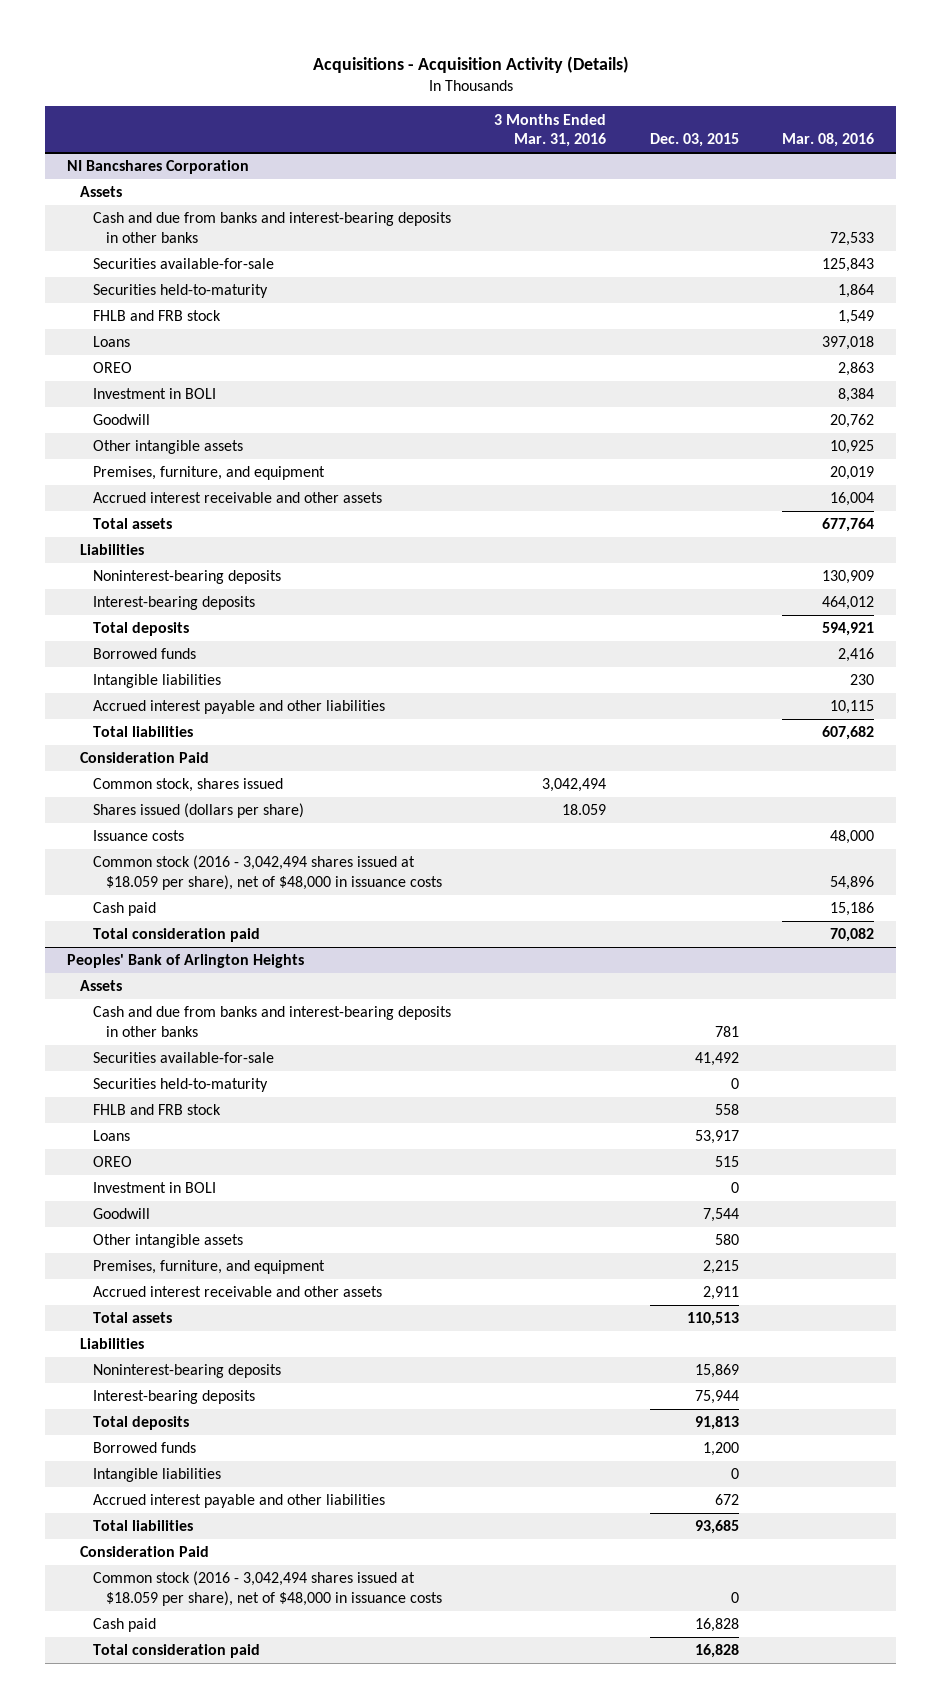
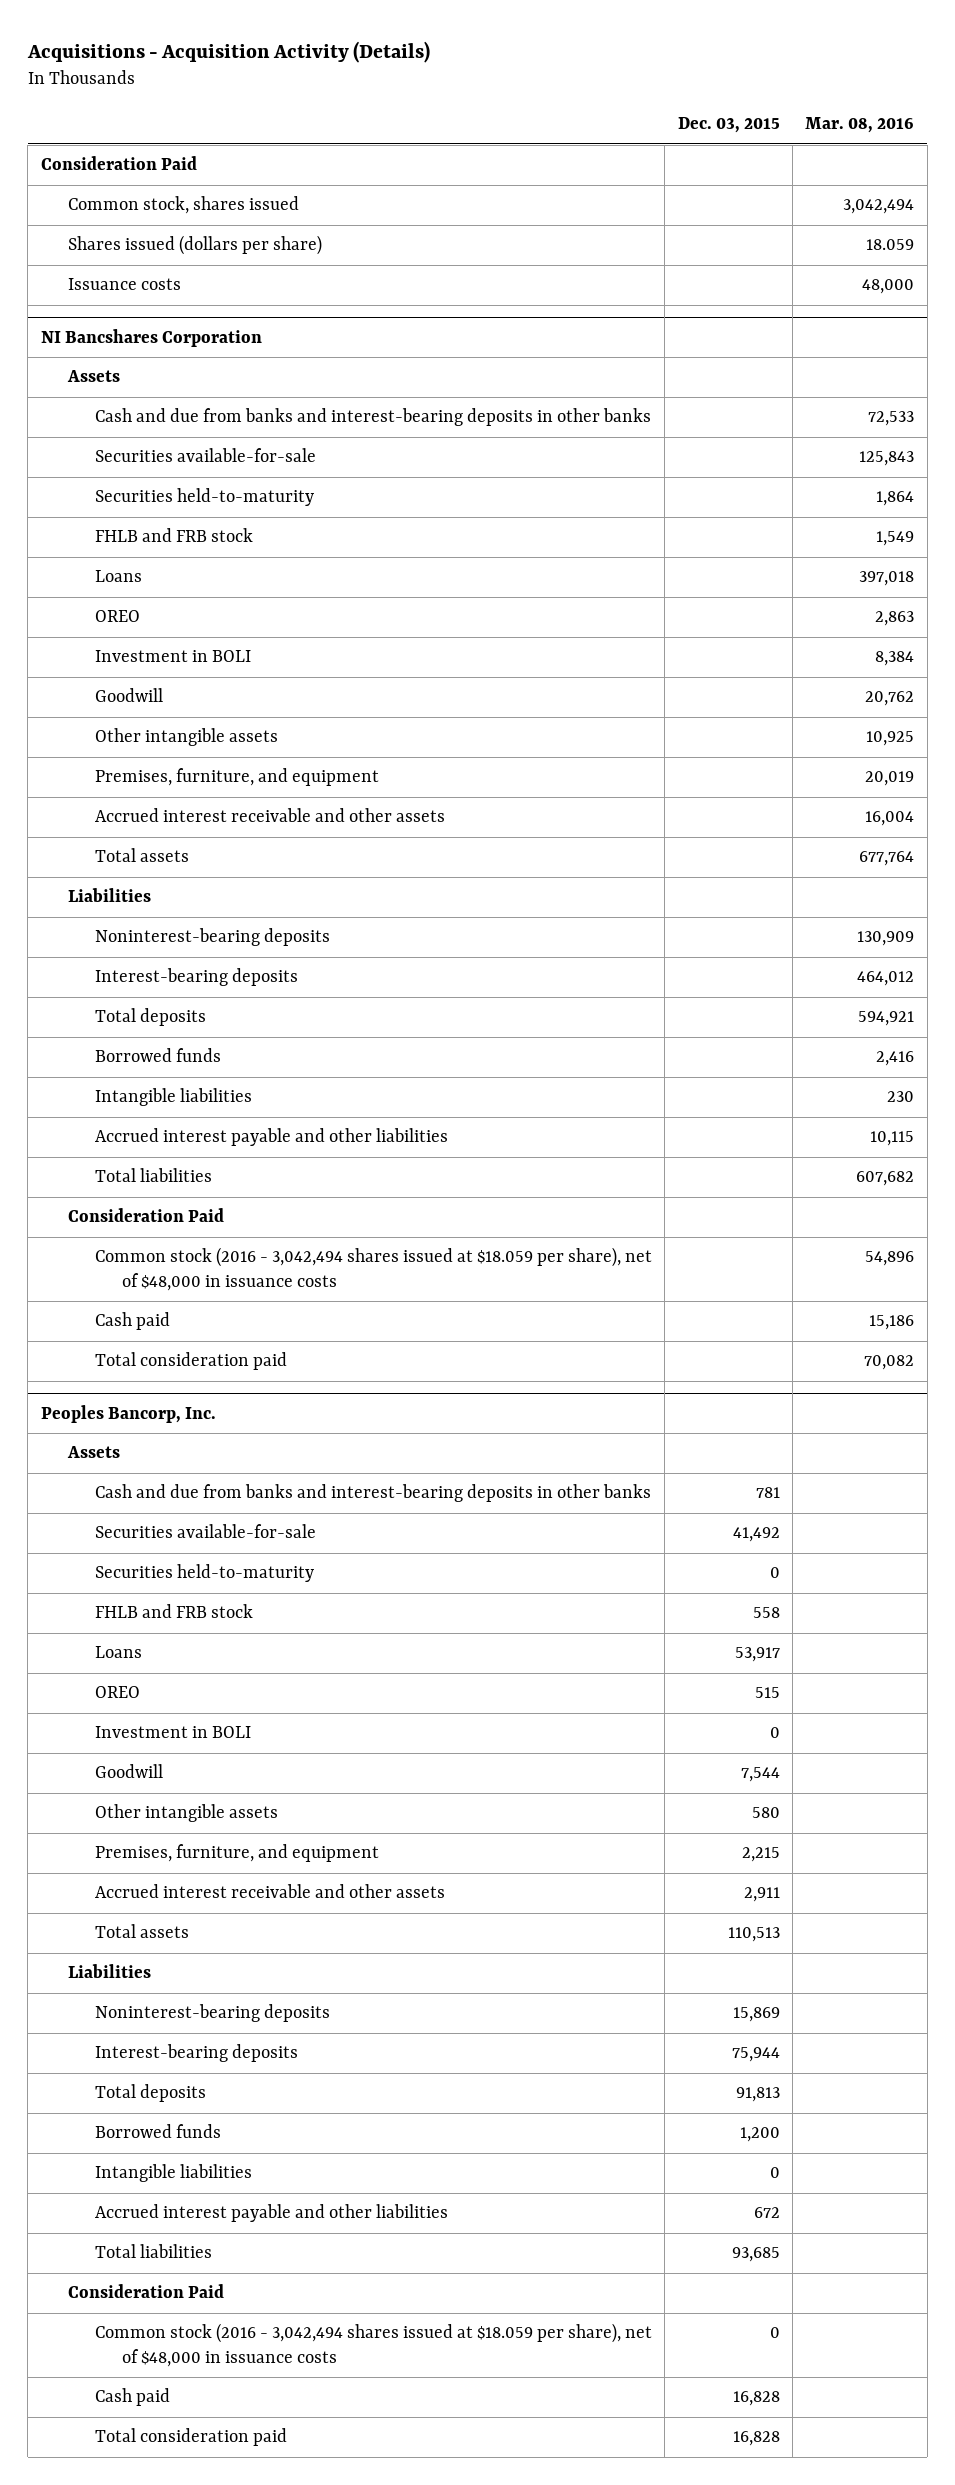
- | 3 Months Ended Mar. 31, 2016 | Dec. 03, 2015 | Mar. 08, 2016
+ | Dec. 03, 2015 | Mar. 08, 2016
+ Consideration Paid
+ Common stock, shares issued | | 3,042,494
+ Shares issued (dollars per share) | | 18.059
+ Issuance costs | | 48,000
@ NI Bancshares Corporation
- Common stock, shares issued | 3,042,494 | |
- Shares issued (dollars per share) | 18.059 | |
- Issuance costs | | | 48,000
- Peoples' Bank of Arlington Heights
+ Peoples Bancorp, Inc.

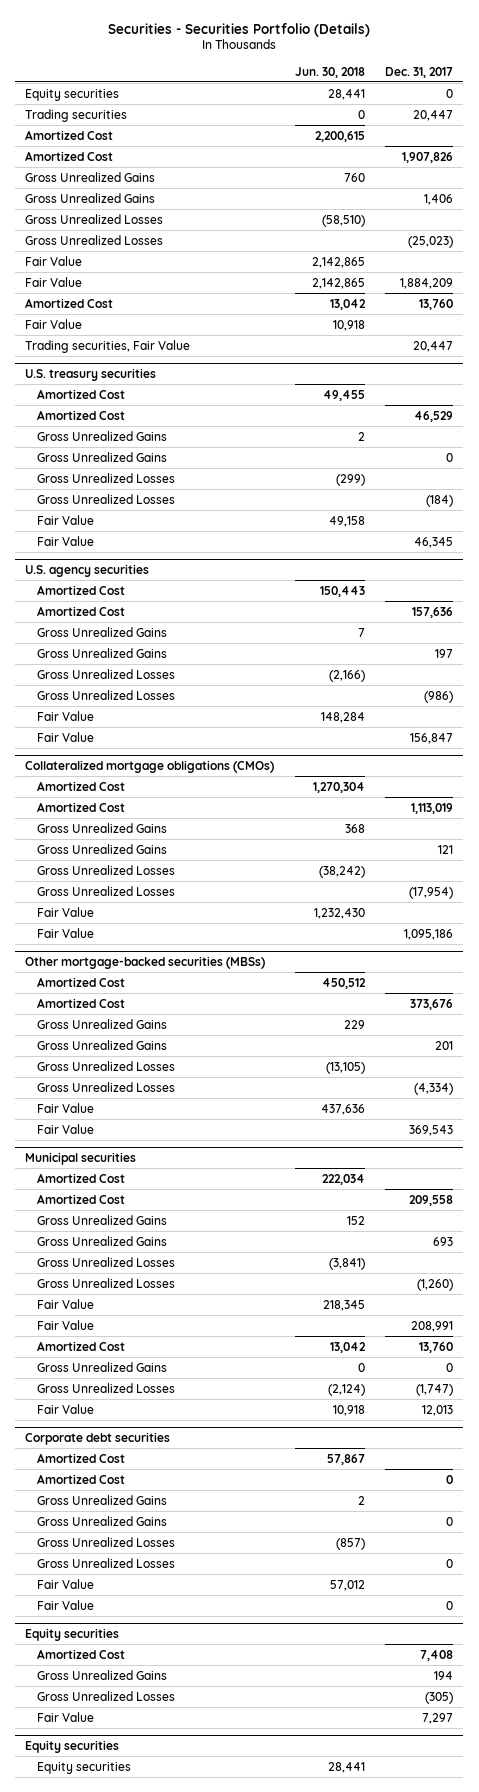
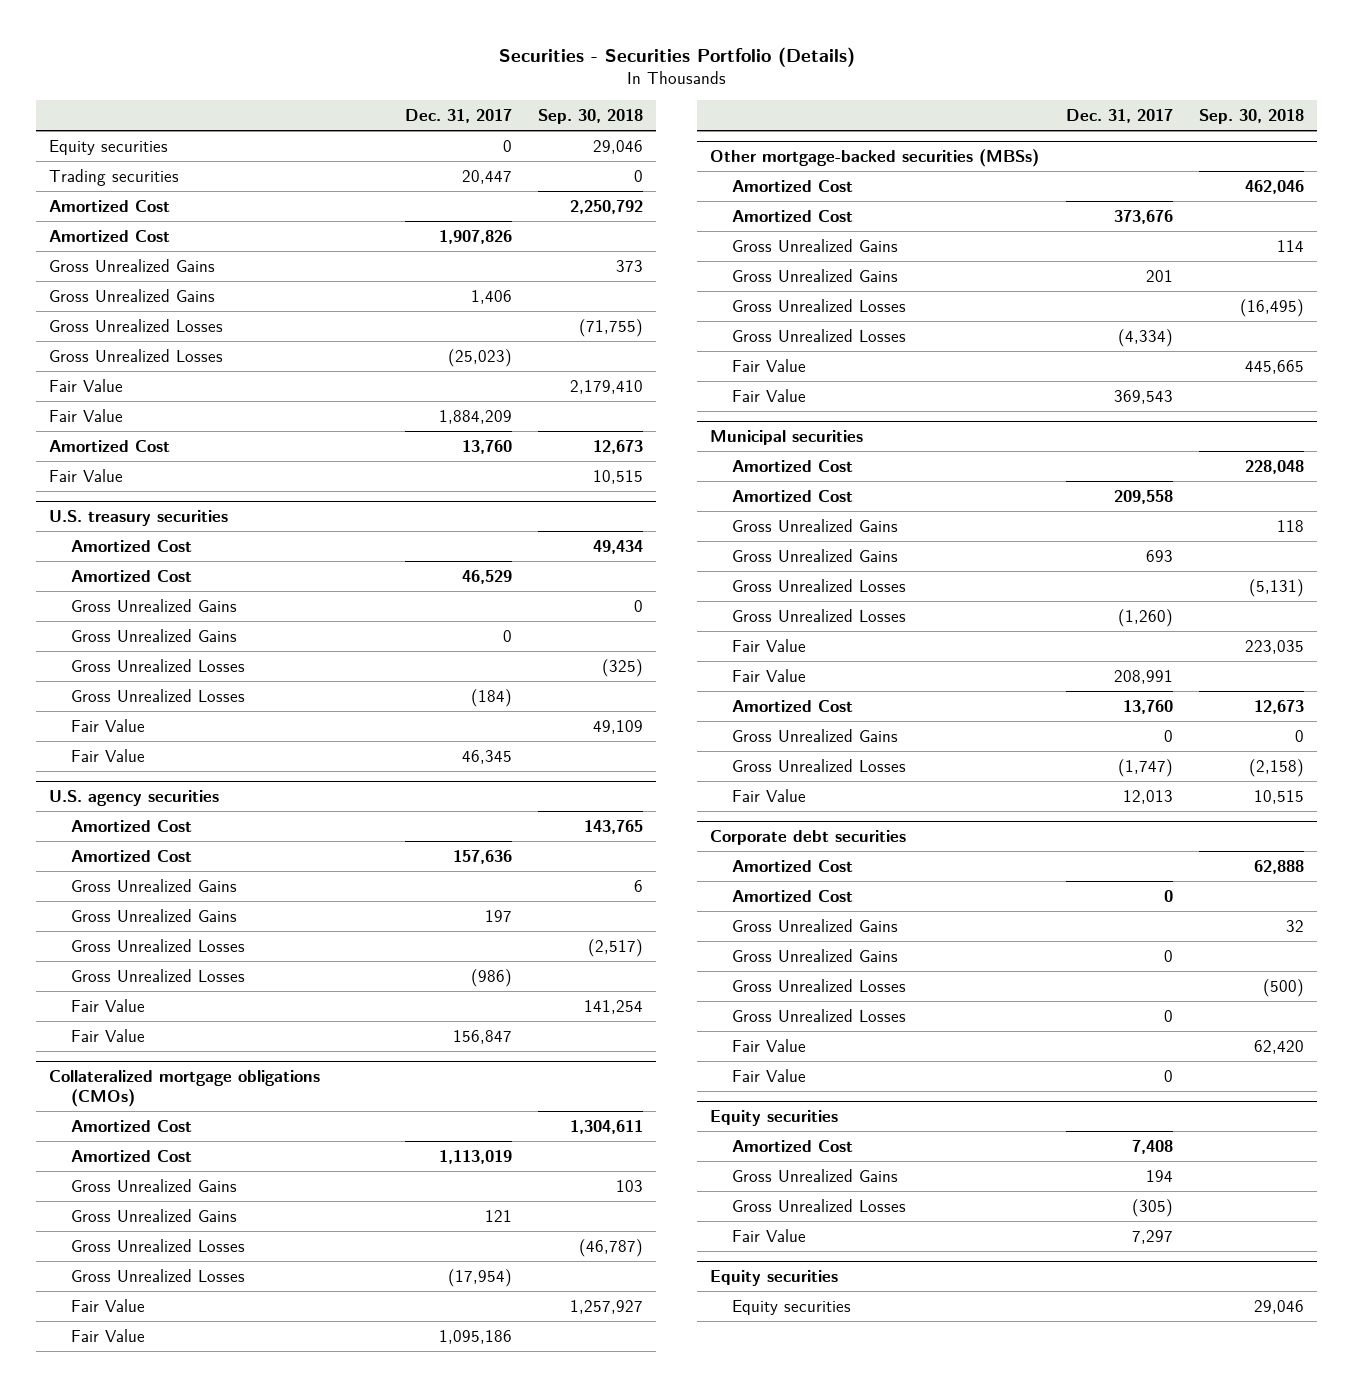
- | Jun. 30, 2018 | Dec. 31, 2017
+ | Dec. 31, 2017 | Sep. 30, 2018
- Trading securities, Fair Value | | 20,447

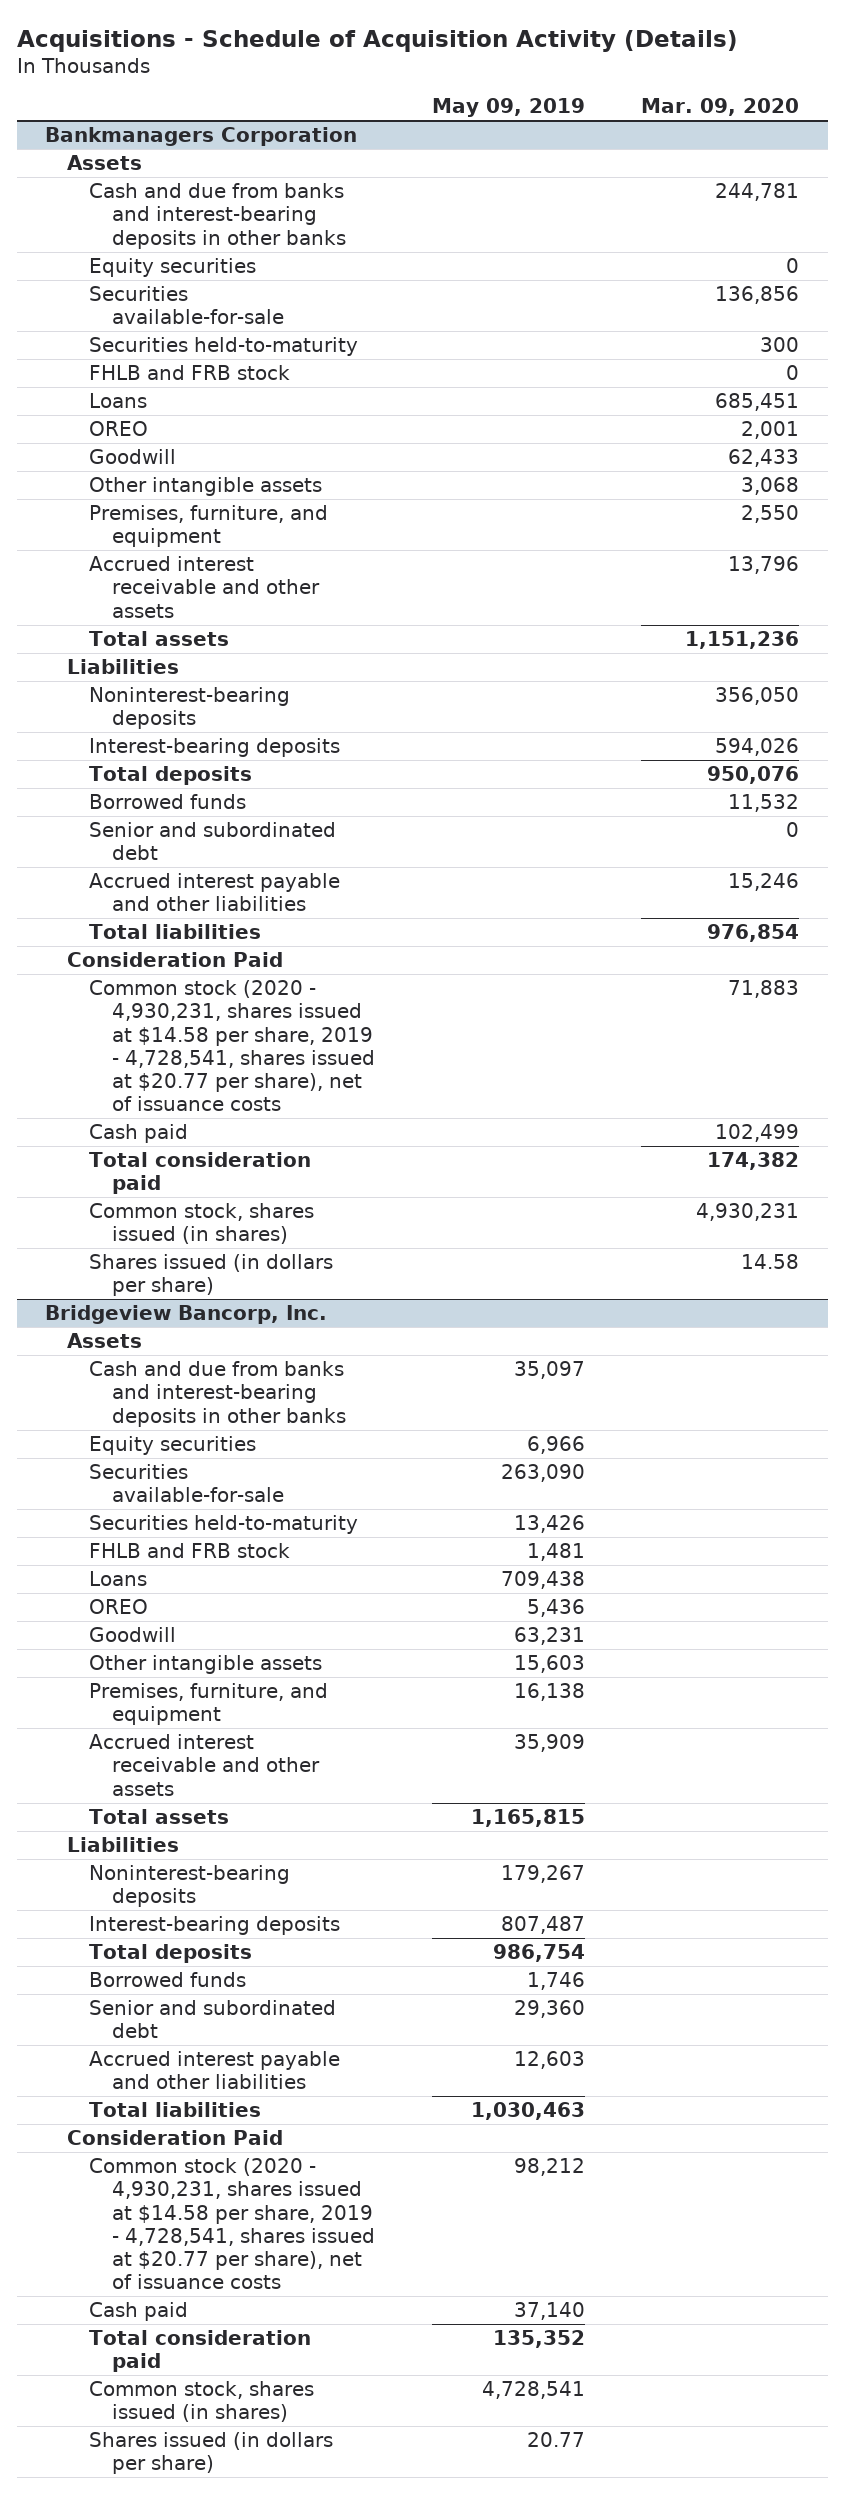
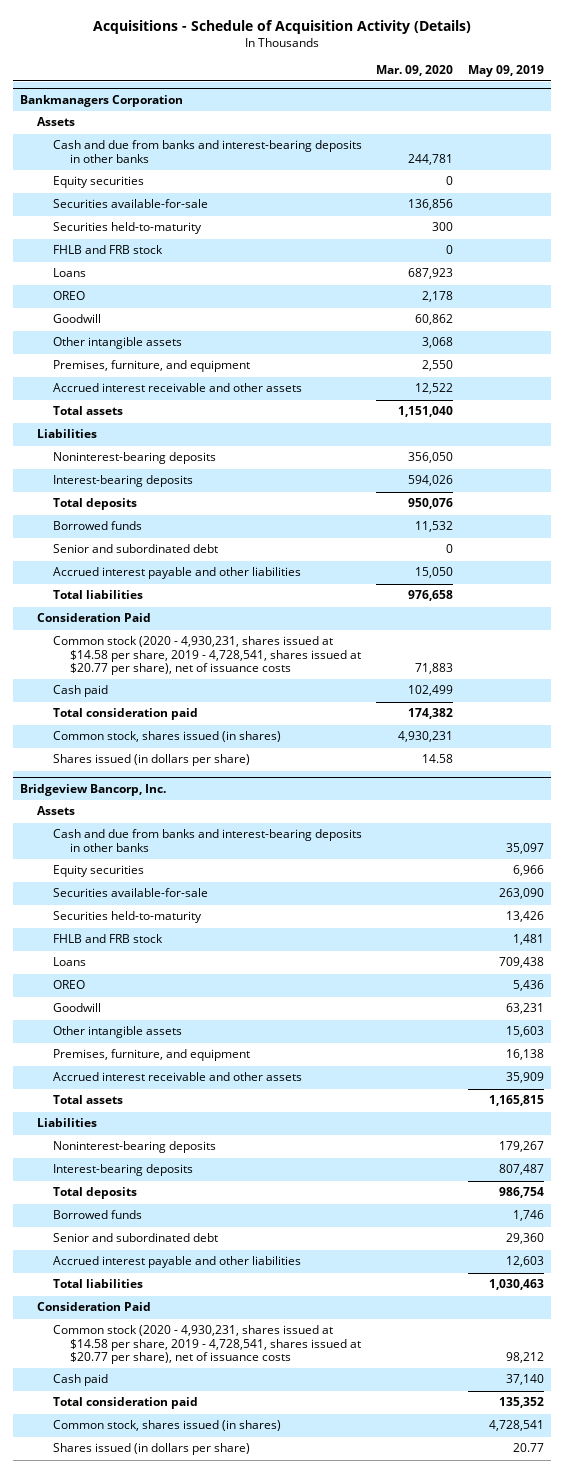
- | May 09, 2019 | Mar. 09, 2020
+ | Mar. 09, 2020 | May 09, 2019
@ Bankmanagers Corporation
- Loans | | 685,451
- OREO | | 2,001
- Goodwill | | 62,433
+ Loans | 687,923 |
+ OREO | 2,178 |
+ Goodwill | 60,862 |
- Accrued interest receivable and other assets | | 13,796
- Total assets | | 1,151,236
+ Accrued interest receivable and other assets | 12,522 |
+ Total assets | 1,151,040 |
- Accrued interest payable and other liabilities | | 15,246
- Total liabilities | | 976,854
+ Accrued interest payable and other liabilities | 15,050 |
+ Total liabilities | 976,658 |

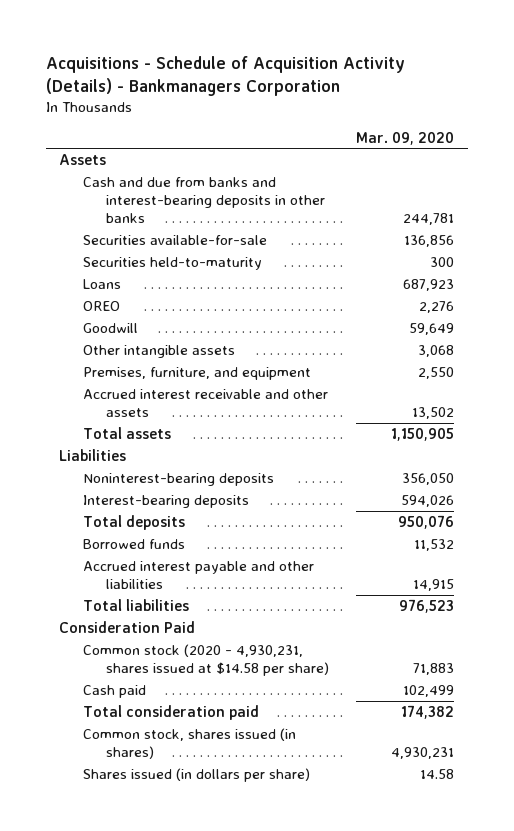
- Acquisitions - Schedule of Acquisition Activity (Details)
+ Acquisitions - Schedule of Acquisition Activity (Details) - Bankmanagers Corporation
- | Mar. 09, 2020 | May 09, 2019
+ | Mar. 09, 2020
- Bankmanagers Corporation
- Equity securities | 0 |
- FHLB and FRB stock | 0 |
- OREO | 2,178 |
- Goodwill | 60,862 |
+ OREO | 2,276
+ Goodwill | 59,649
- Accrued interest receivable and other assets | 12,522 |
- Total assets | 1,151,040 |
+ Accrued interest receivable and other assets | 13,502
+ Total assets | 1,150,905
- Senior and subordinated debt | 0 |
- Accrued interest payable and other liabilities | 15,050 |
- Total liabilities | 976,658 |
+ Accrued interest payable and other liabilities | 14,915
+ Total liabilities | 976,523
- Common stock (2020 - 4,930,231, shares issued at $14.58 per share, 2019 - 4,728,541, shares issued at $20.77 per share), net of issuance costs | 71,883 |
+ Common stock (2020 - 4,930,231, shares issued at $14.58 per share) | 71,883
- Bridgeview Bancorp, Inc.
- Assets
- Cash and due from banks and interest-bearing deposits in other banks | | 35,097
- Equity securities | | 6,966
- Securities available-for-sale | | 263,090
- Securities held-to-maturity | | 13,426
- FHLB and FRB stock | | 1,481
- Loans | | 709,438
- OREO | | 5,436
- Goodwill | | 63,231
- Other intangible assets | | 15,603
- Premises, furniture, and equipment | | 16,138
- Accrued interest receivable and other assets | | 35,909
- Total assets | | 1,165,815
- Liabilities
- Noninterest-bearing deposits | | 179,267
- Interest-bearing deposits | | 807,487
- Total deposits | | 986,754
- Borrowed funds | | 1,746
- Senior and subordinated debt | | 29,360
- Accrued interest payable and other liabilities | | 12,603
- Total liabilities | | 1,030,463
- Consideration Paid
- Common stock (2020 - 4,930,231, shares issued at $14.58 per share, 2019 - 4,728,541, shares issued at $20.77 per share), net of issuance costs | | 98,212
- Cash paid | | 37,140
- Total consideration paid | | 135,352
- Common stock, shares issued (in shares) | | 4,728,541
- Shares issued (in dollars per share) | | 20.77

